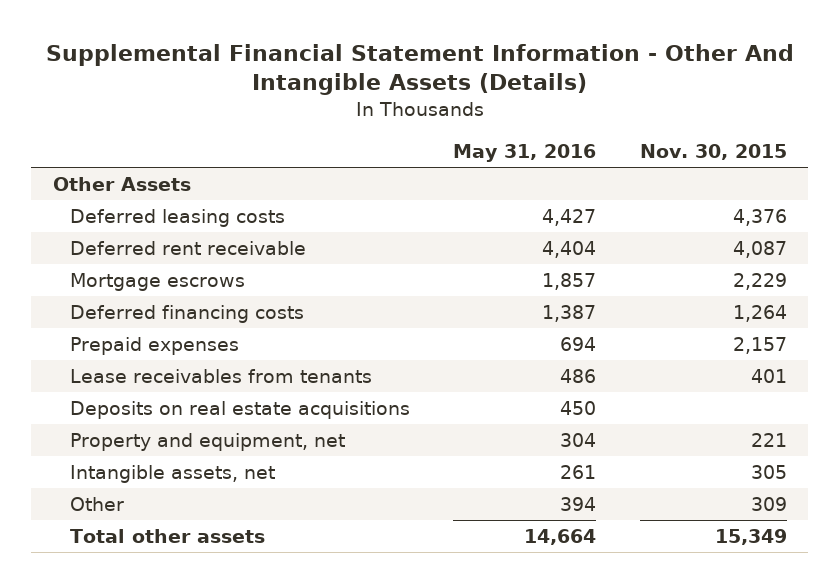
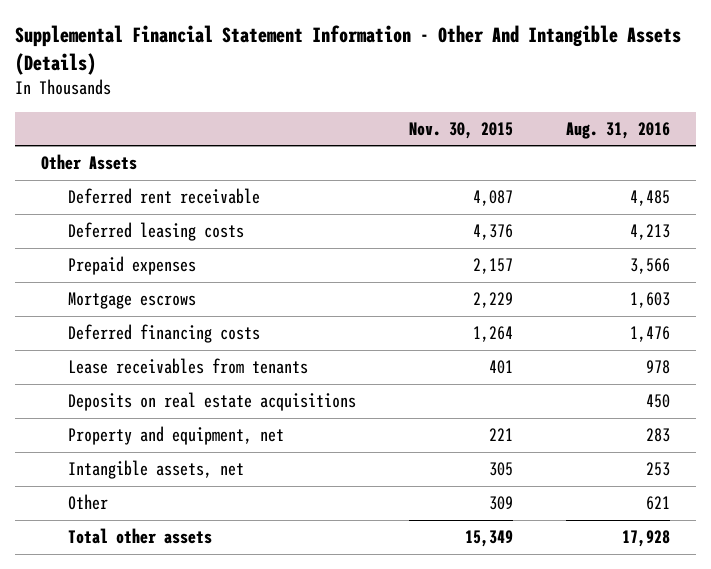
- | May 31, 2016 | Nov. 30, 2015
+ | Nov. 30, 2015 | Aug. 31, 2016
moved down: Deferred leasing costs | 4,376 | 4,213
moved up: Prepaid expenses | 2,157 | 3,566

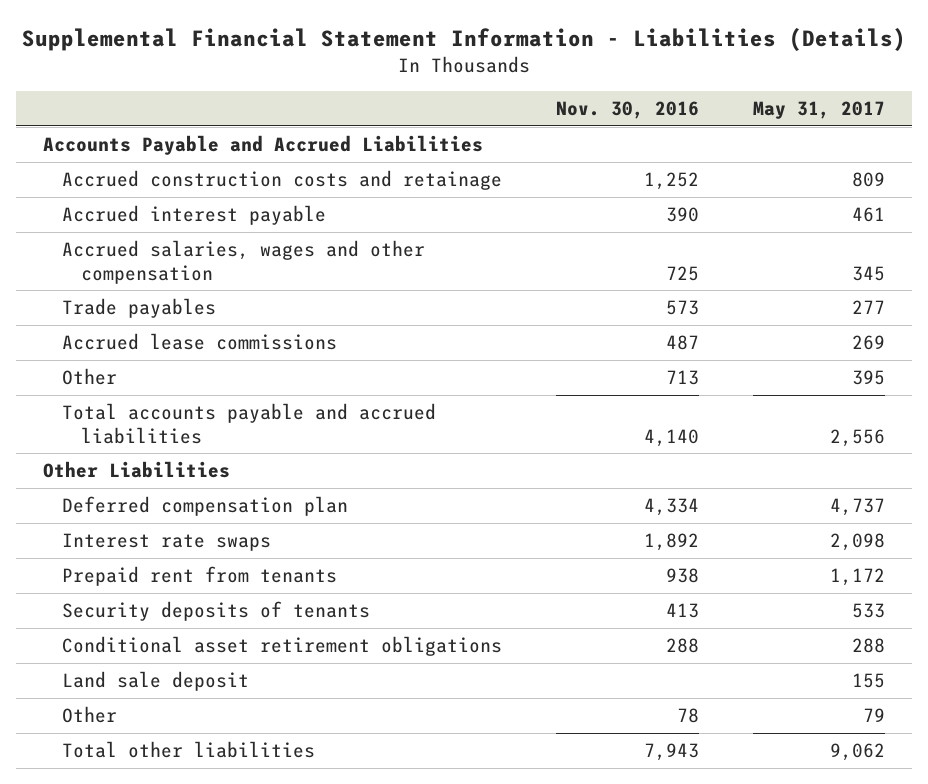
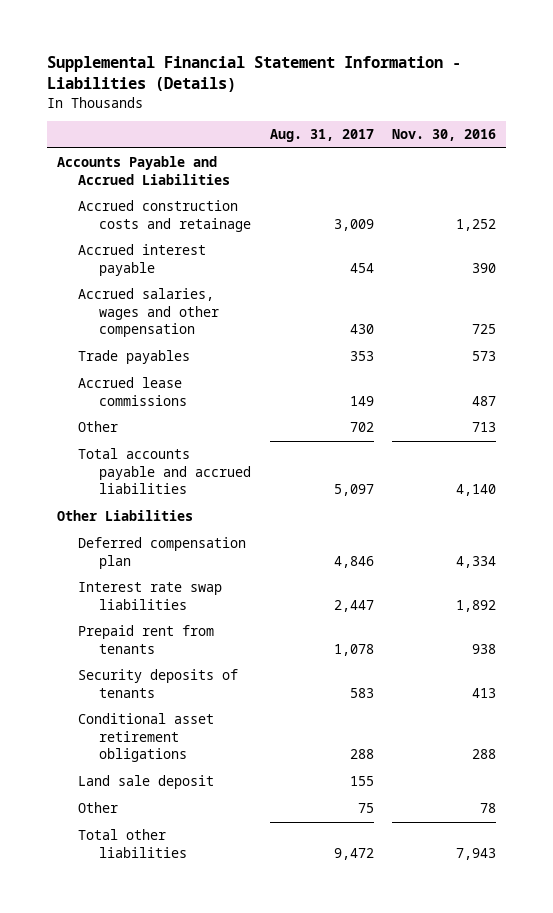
- | Nov. 30, 2016 | May 31, 2017
+ | Aug. 31, 2017 | Nov. 30, 2016
- Interest rate swaps | 1,892 | 2,098
+ Interest rate swap liabilities | 2,447 | 1,892

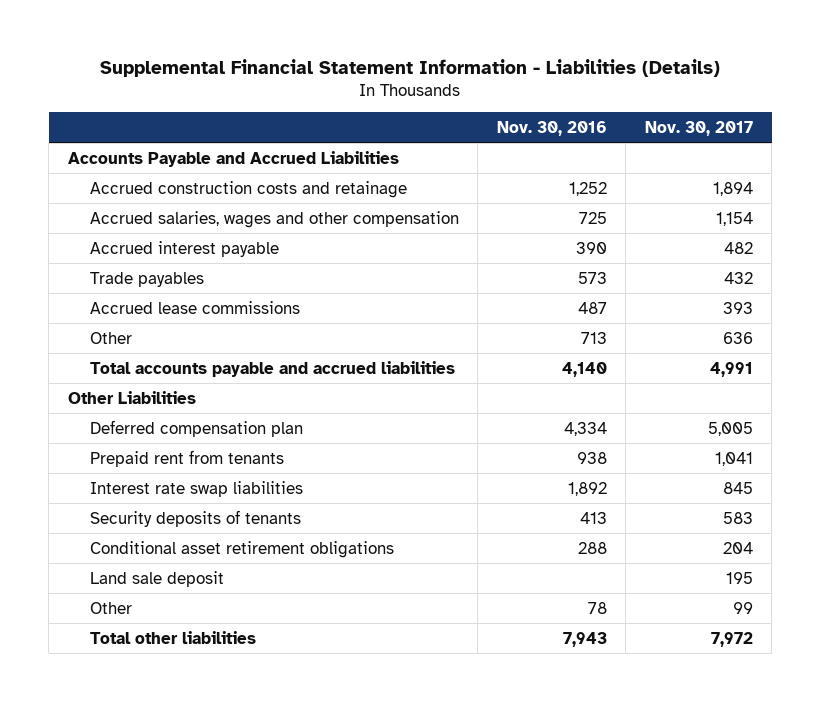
- | Aug. 31, 2017 | Nov. 30, 2016
+ | Nov. 30, 2016 | Nov. 30, 2017
moved down: Accrued interest payable | 390 | 482
moved down: Interest rate swap liabilities | 1,892 | 845

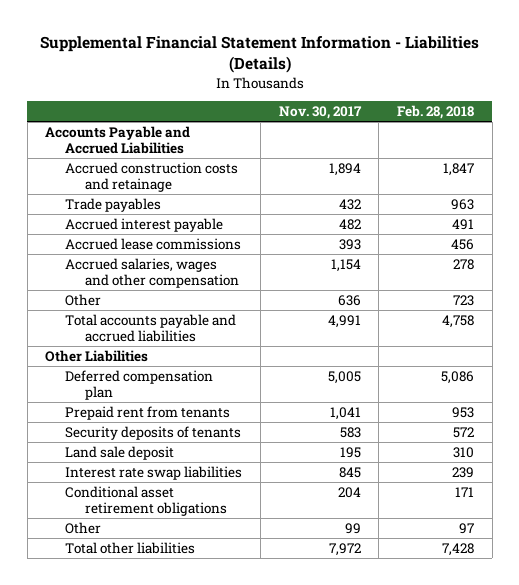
- | Nov. 30, 2016 | Nov. 30, 2017
+ | Nov. 30, 2017 | Feb. 28, 2018
moved down: Accrued interest payable | 482 | 491
moved down: Accrued salaries, wages and other compensation | 1,154 | 278
moved down: Interest rate swap liabilities | 845 | 239
moved down: Conditional asset retirement obligations | 204 | 171

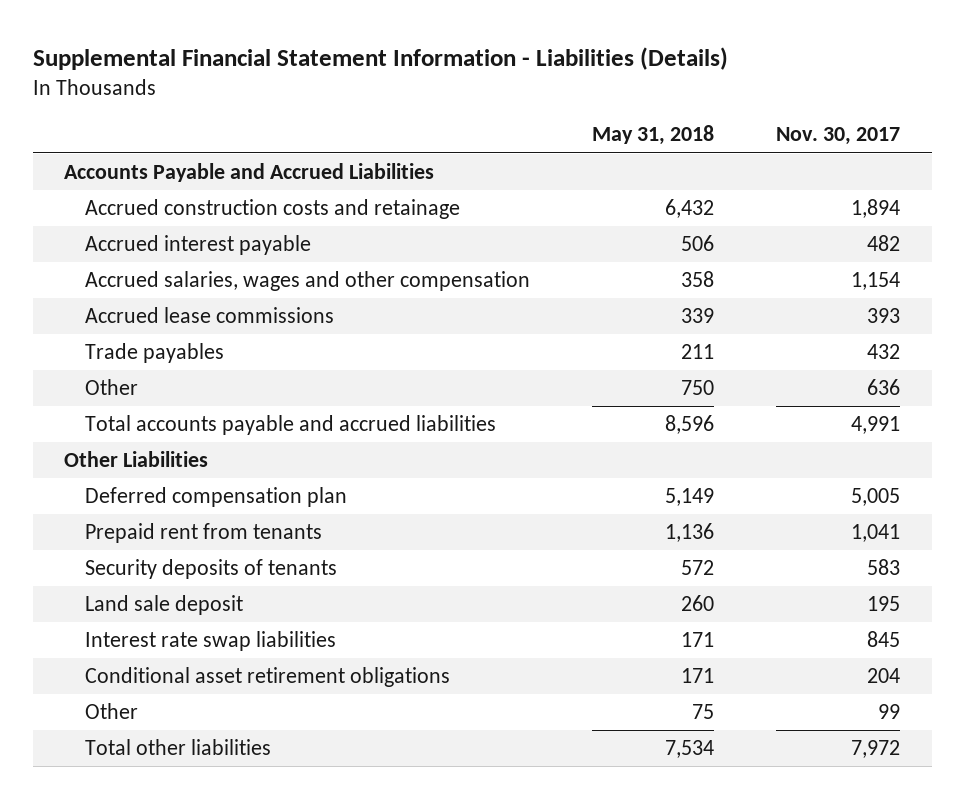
- | Nov. 30, 2017 | Feb. 28, 2018
+ | May 31, 2018 | Nov. 30, 2017
moved down: Accrued lease commissions | 339 | 393
moved down: Trade payables | 211 | 432

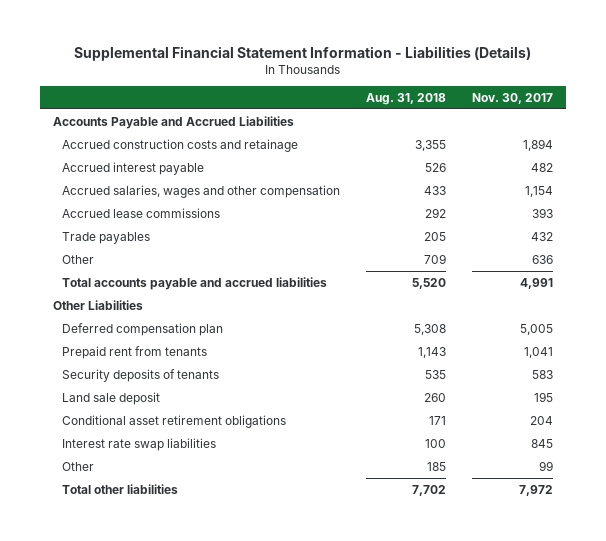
- | May 31, 2018 | Nov. 30, 2017
+ | Aug. 31, 2018 | Nov. 30, 2017
moved down: Interest rate swap liabilities | 100 | 845

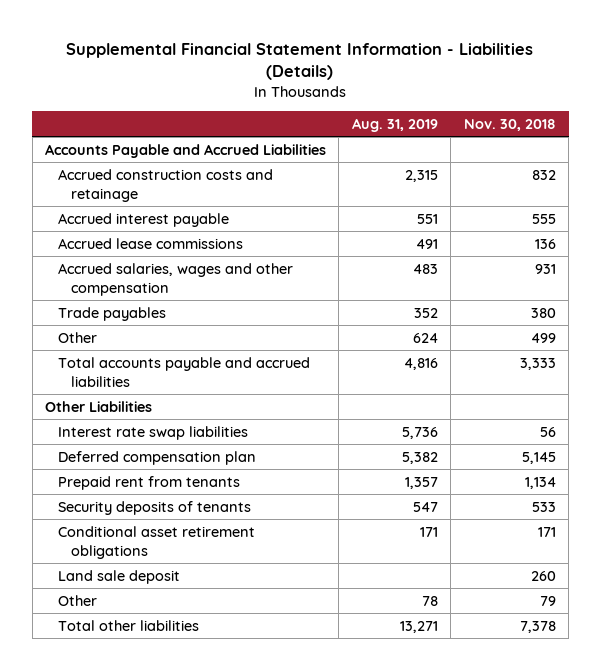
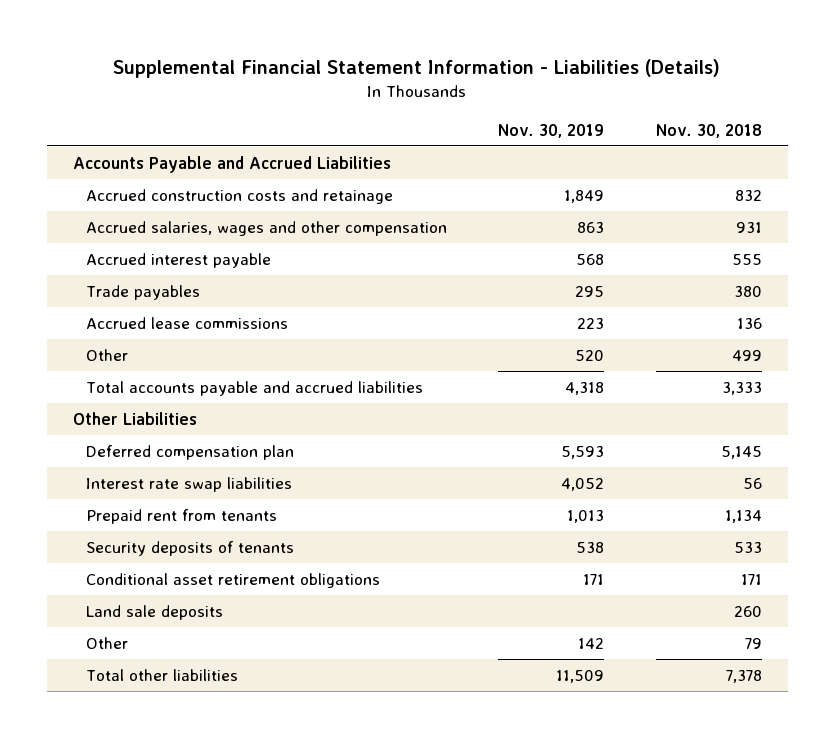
- | Aug. 31, 2019 | Nov. 30, 2018
+ | Nov. 30, 2019 | Nov. 30, 2018
moved down: Accrued interest payable | 568 | 555
moved down: Accrued lease commissions | 223 | 136
moved down: Interest rate swap liabilities | 4,052 | 56
- Land sale deposit | | 260
+ Land sale deposits | | 260

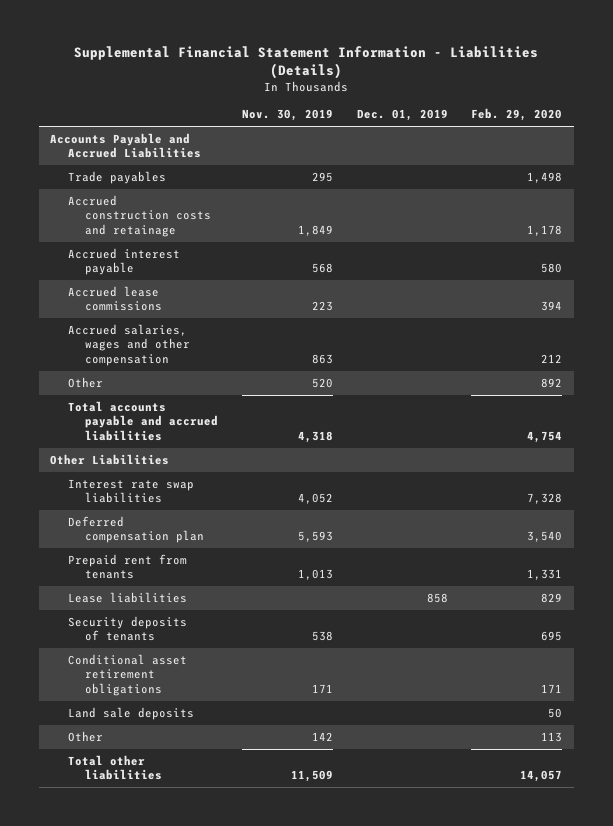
- | Nov. 30, 2019 | Nov. 30, 2018
+ | Nov. 30, 2019 | Dec. 01, 2019 | Feb. 29, 2020
moved up: Trade payables | 295 | | 1,498
moved down: Accrued salaries, wages and other compensation | 863 | | 212
moved down: Deferred compensation plan | 5,593 | | 3,540
+ Lease liabilities | | 858 | 829

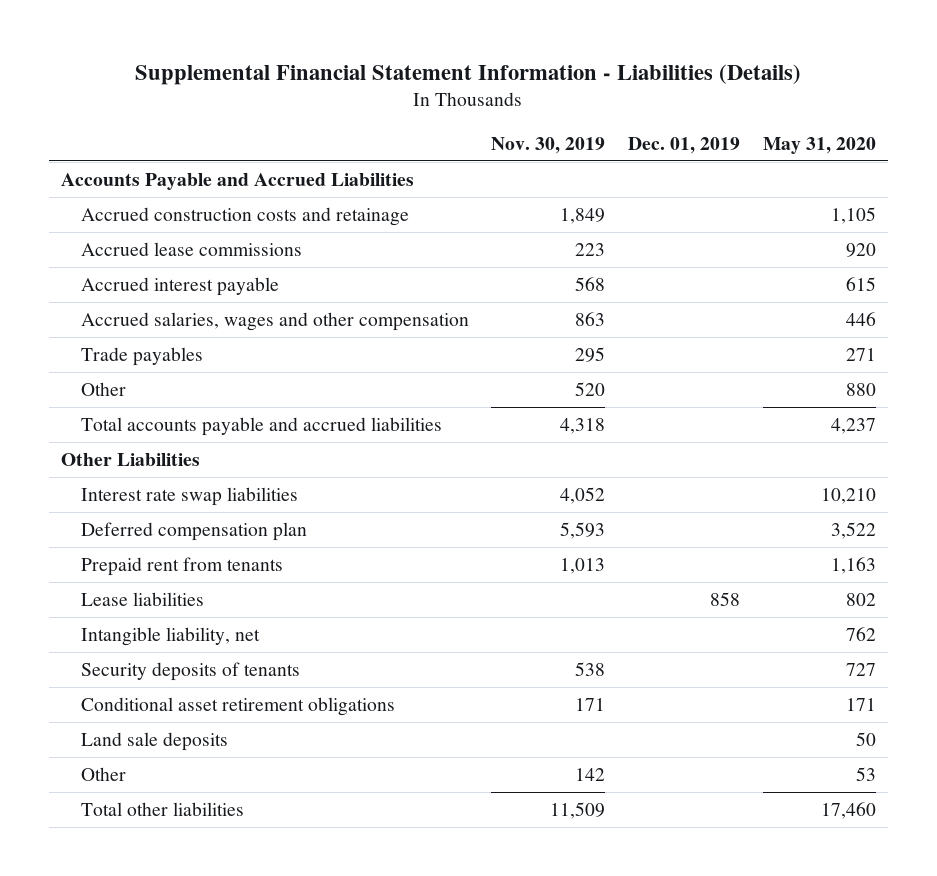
- | Nov. 30, 2019 | Dec. 01, 2019 | Feb. 29, 2020
+ | Nov. 30, 2019 | Dec. 01, 2019 | May 31, 2020
moved down: Accrued interest payable | 568 | | 615
moved down: Trade payables | 295 | | 271
+ Intangible liability, net | | | 762

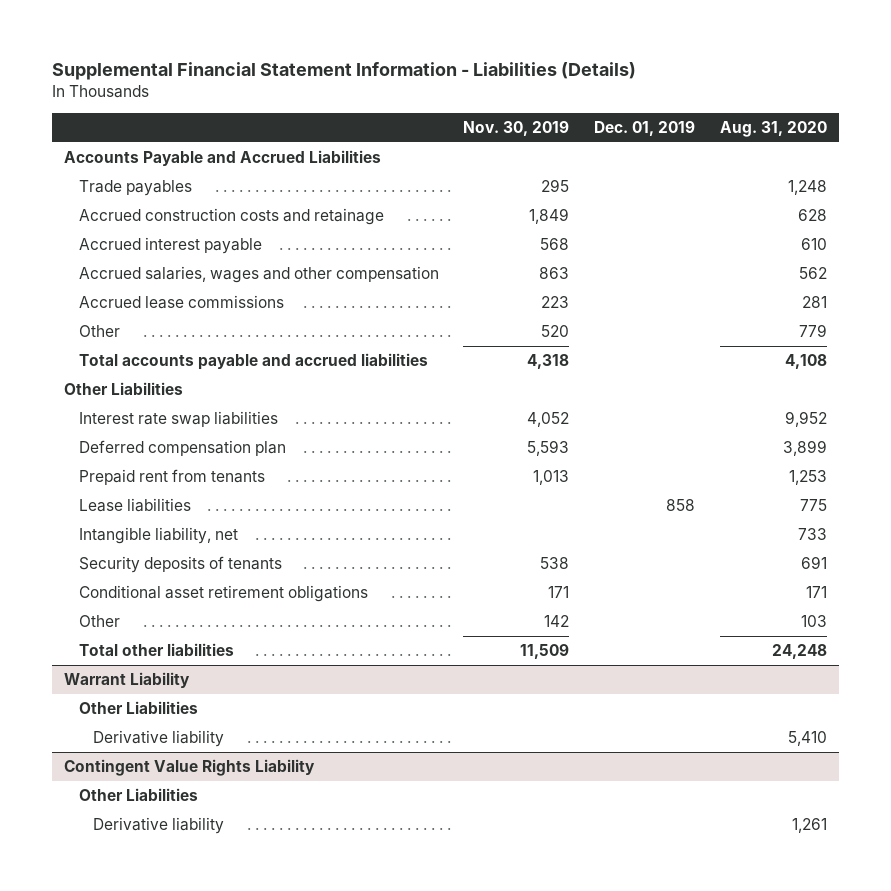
- | Nov. 30, 2019 | Dec. 01, 2019 | May 31, 2020
+ | Nov. 30, 2019 | Dec. 01, 2019 | Aug. 31, 2020
moved up: Trade payables | 295 | | 1,248
moved down: Accrued lease commissions | 223 | | 281
- Land sale deposits | | | 50
+ Warrant Liability
+ Other Liabilities
+ Derivative liability | | | 5,410
+ Contingent Value Rights Liability
+ Other Liabilities
+ Derivative liability | | | 1,261

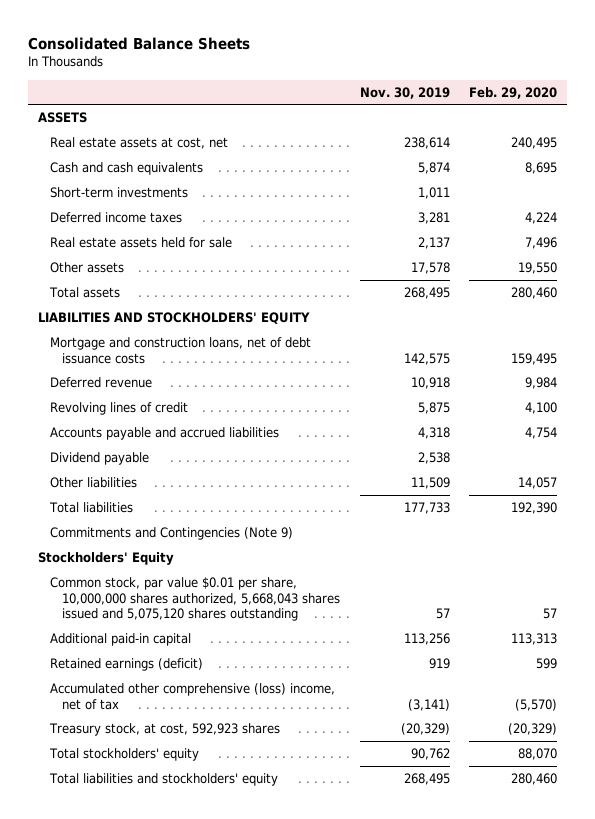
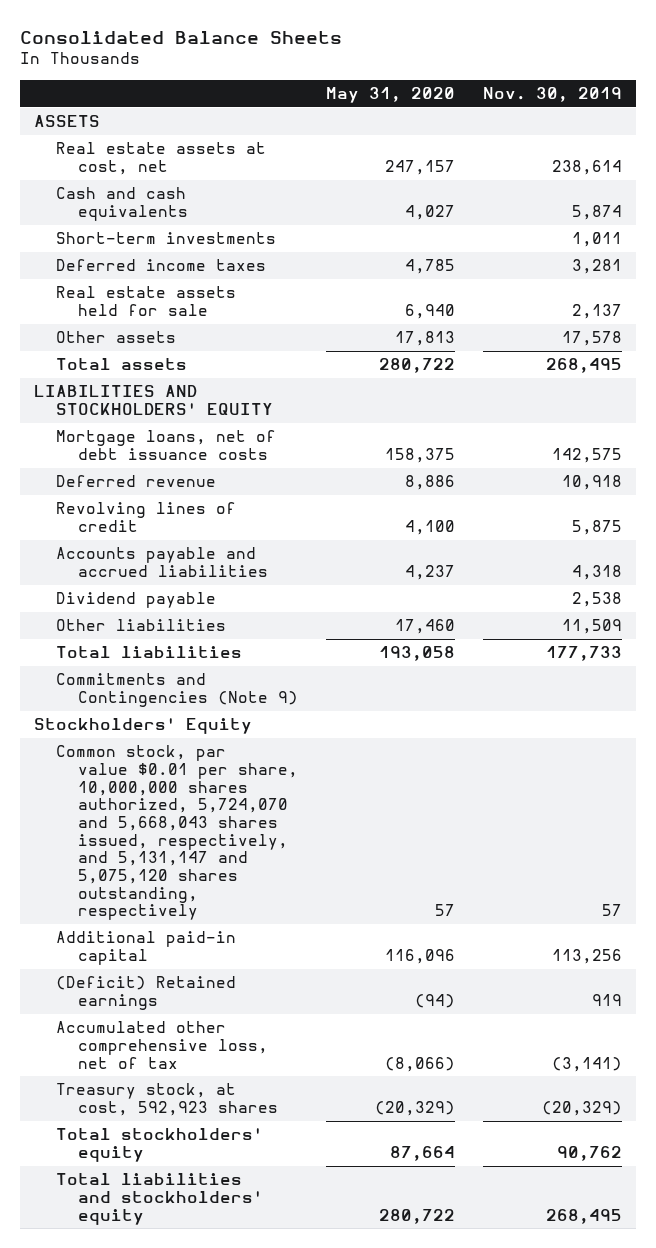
- | Nov. 30, 2019 | Feb. 29, 2020
+ | May 31, 2020 | Nov. 30, 2019
- Mortgage and construction loans, net of debt issuance costs | 142,575 | 159,495
+ Mortgage loans, net of debt issuance costs | 158,375 | 142,575
- Common stock, par value $0.01 per share, 10,000,000 shares authorized, 5,668,043 shares issued and 5,075,120 shares outstanding | 57 | 57
+ Common stock, par value $0.01 per share, 10,000,000 shares authorized, 5,724,070 and 5,668,043 shares issued, respectively, and 5,131,147 and 5,075,120 shares outstanding, respectively | 57 | 57
- Retained earnings (deficit) | 919 | 599
- Accumulated other comprehensive (loss) income, net of tax | (3,141) | (5,570)
+ (Deficit) Retained earnings | (94) | 919
+ Accumulated other comprehensive loss, net of tax | (8,066) | (3,141)

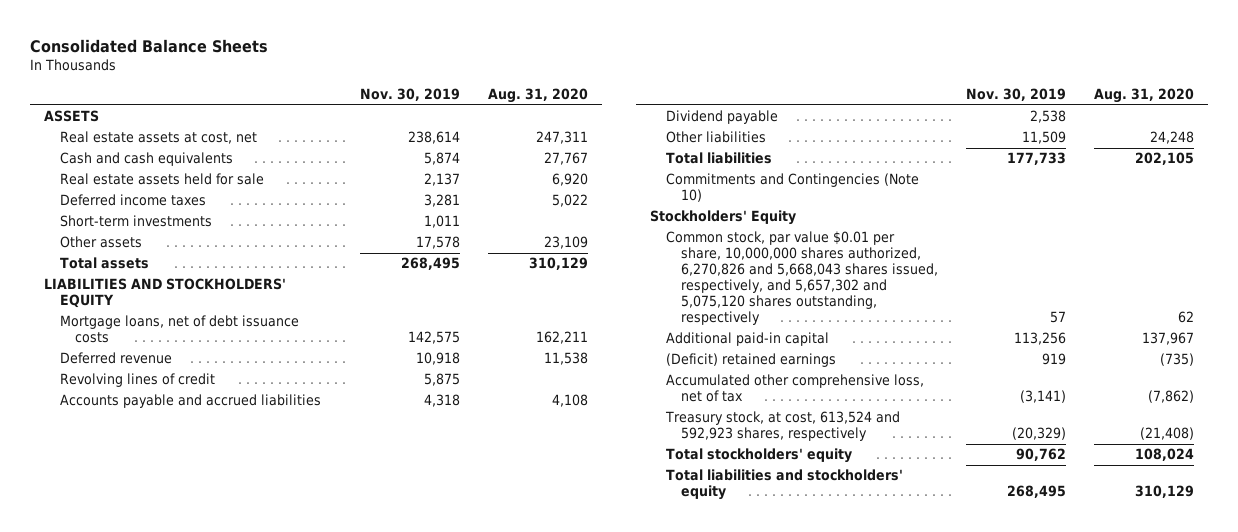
- | May 31, 2020 | Nov. 30, 2019
+ | Nov. 30, 2019 | Aug. 31, 2020
moved down: Deferred income taxes | 3,281 | 5,022
moved down: Short-term investments | 1,011 |
- Commitments and Contingencies (Note 9)
+ Commitments and Contingencies (Note 10)
- Common stock, par value $0.01 per share, 10,000,000 shares authorized, 5,724,070 and 5,668,043 shares issued, respectively, and 5,131,147 and 5,075,120 shares outstanding, respectively | 57 | 57
+ Common stock, par value $0.01 per share, 10,000,000 shares authorized, 6,270,826 and 5,668,043 shares issued, respectively, and 5,657,302 and 5,075,120 shares outstanding, respectively | 57 | 62
- (Deficit) Retained earnings | (94) | 919
+ (Deficit) retained earnings | 919 | (735)
- Treasury stock, at cost, 592,923 shares | (20,329) | (20,329)
+ Treasury stock, at cost, 613,524 and 592,923 shares, respectively | (20,329) | (21,408)

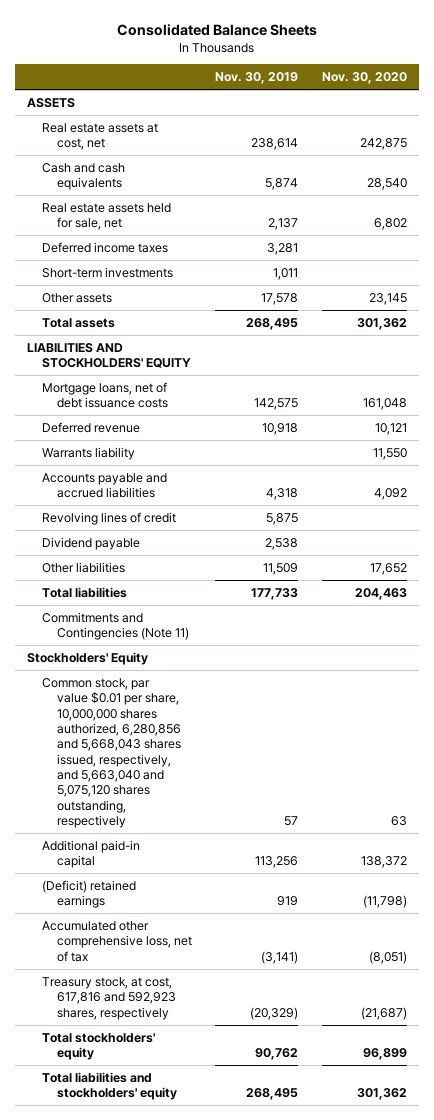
- | Nov. 30, 2019 | Aug. 31, 2020
+ | Nov. 30, 2019 | Nov. 30, 2020
- Real estate assets held for sale | 2,137 | 6,920
+ Real estate assets held for sale, net | 2,137 | 6,802
+ Warrants liability | | 11,550
moved down: Revolving lines of credit | 5,875 |
- Commitments and Contingencies (Note 10)
+ Commitments and Contingencies (Note 11)
- Common stock, par value $0.01 per share, 10,000,000 shares authorized, 6,270,826 and 5,668,043 shares issued, respectively, and 5,657,302 and 5,075,120 shares outstanding, respectively | 57 | 62
+ Common stock, par value $0.01 per share, 10,000,000 shares authorized, 6,280,856 and 5,668,043 shares issued, respectively, and 5,663,040 and 5,075,120 shares outstanding, respectively | 57 | 63
- Treasury stock, at cost, 613,524 and 592,923 shares, respectively | (20,329) | (21,408)
+ Treasury stock, at cost, 617,816 and 592,923 shares, respectively | (20,329) | (21,687)

